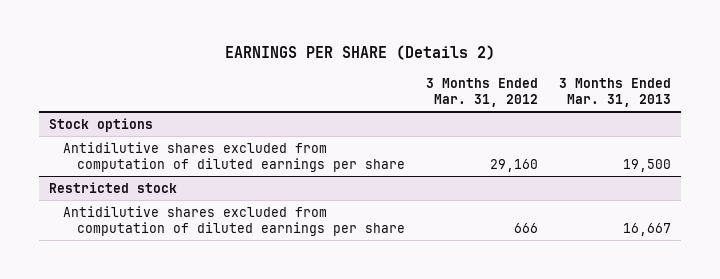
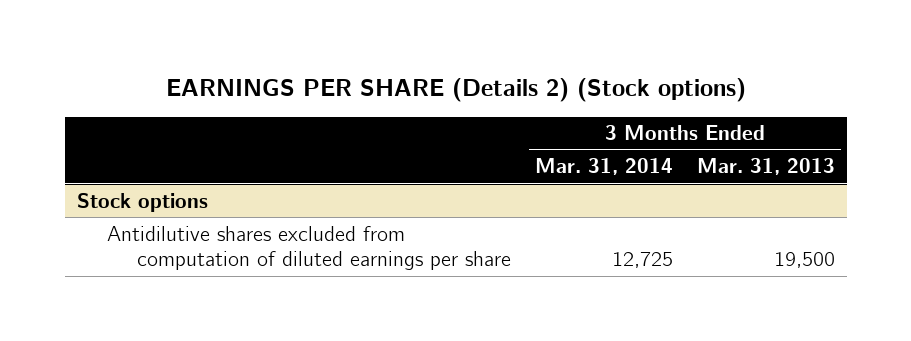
- EARNINGS PER SHARE (Details 2)
+ EARNINGS PER SHARE (Details 2) (Stock options)
- | 3 Months Ended Mar. 31, 2012 | 3 Months Ended Mar. 31, 2013
+ | 3 Months Ended Mar. 31, 2014 | 3 Months Ended Mar. 31, 2013
- Restricted stock
- Antidilutive shares excluded from computation of diluted earnings per share | 666 | 16,667

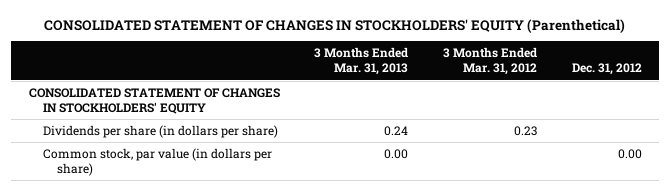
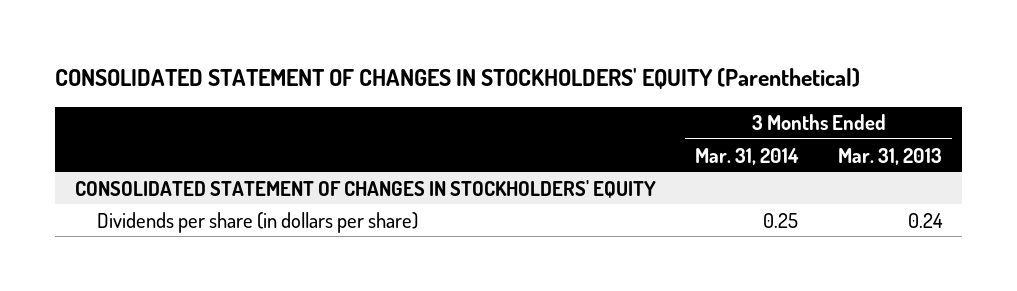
- | 3 Months Ended Mar. 31, 2013 | 3 Months Ended Mar. 31, 2012 | Dec. 31, 2012
+ | 3 Months Ended Mar. 31, 2014 | 3 Months Ended Mar. 31, 2013
- Common stock, par value (in dollars per share) | 0.00 | | 0.00

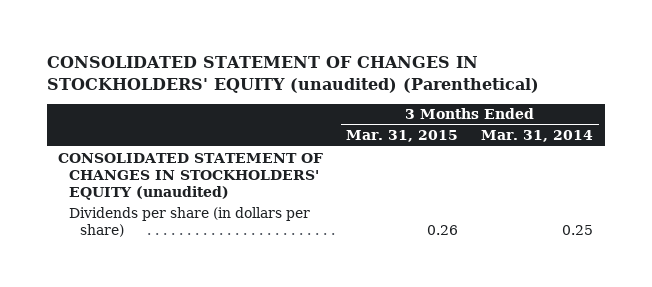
- CONSOLIDATED STATEMENT OF CHANGES IN STOCKHOLDERS' EQUITY (Parenthetical)
+ CONSOLIDATED STATEMENT OF CHANGES IN STOCKHOLDERS' EQUITY (unaudited) (Parenthetical)
- | 3 Months Ended Mar. 31, 2014 | 3 Months Ended Mar. 31, 2013
+ | 3 Months Ended Mar. 31, 2015 | 3 Months Ended Mar. 31, 2014
- CONSOLIDATED STATEMENT OF CHANGES IN STOCKHOLDERS' EQUITY
+ CONSOLIDATED STATEMENT OF CHANGES IN STOCKHOLDERS' EQUITY (unaudited)

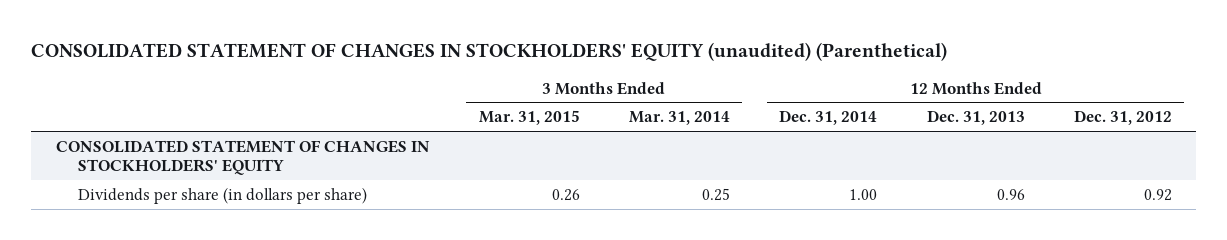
- | 3 Months Ended Mar. 31, 2015 | 3 Months Ended Mar. 31, 2014
+ | 3 Months Ended Mar. 31, 2015 | 3 Months Ended Mar. 31, 2014 | 12 Months Ended Dec. 31, 2014 | 12 Months Ended Dec. 31, 2013 | 12 Months Ended Dec. 31, 2012
- CONSOLIDATED STATEMENT OF CHANGES IN STOCKHOLDERS' EQUITY (unaudited)
+ CONSOLIDATED STATEMENT OF CHANGES IN STOCKHOLDERS' EQUITY

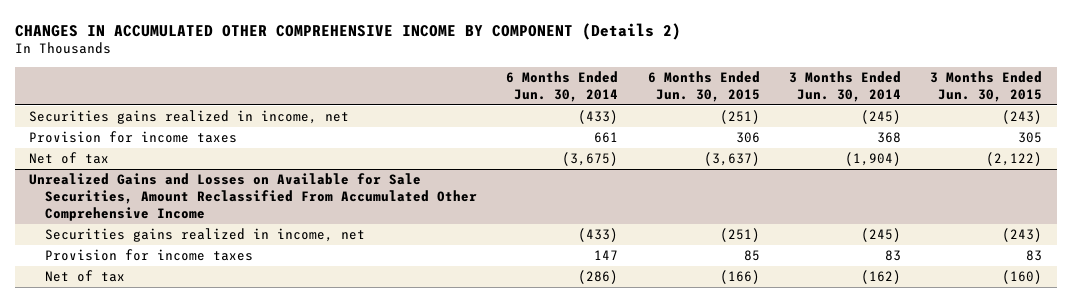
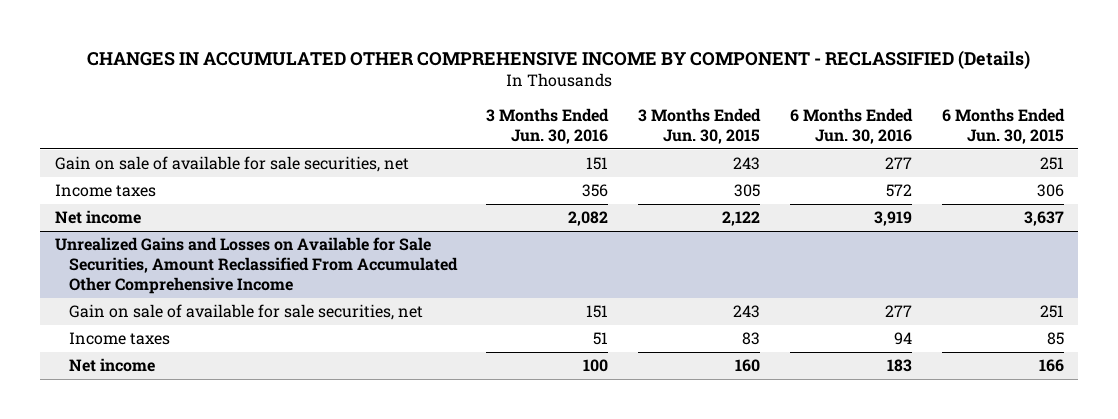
- CHANGES IN ACCUMULATED OTHER COMPREHENSIVE INCOME BY COMPONENT (Details 2)
+ CHANGES IN ACCUMULATED OTHER COMPREHENSIVE INCOME BY COMPONENT - RECLASSIFIED (Details)
- | 6 Months Ended Jun. 30, 2014 | 6 Months Ended Jun. 30, 2015 | 3 Months Ended Jun. 30, 2014 | 3 Months Ended Jun. 30, 2015
+ | 3 Months Ended Jun. 30, 2016 | 3 Months Ended Jun. 30, 2015 | 6 Months Ended Jun. 30, 2016 | 6 Months Ended Jun. 30, 2015
- Securities gains realized in income, net | (433) | (251) | (245) | (243)
- Provision for income taxes | 661 | 306 | 368 | 305
- Net of tax | (3,675) | (3,637) | (1,904) | (2,122)
+ Gain on sale of available for sale securities, net | 151 | 243 | 277 | 251
+ Income taxes | 356 | 305 | 572 | 306
+ Net income | 2,082 | 2,122 | 3,919 | 3,637
@ Unrealized Gains and Losses on Available for Sale Securities, Amount Reclassified From Accumulated Other Comprehensive Income
- Securities gains realized in income, net | (433) | (251) | (245) | (243)
- Provision for income taxes | 147 | 85 | 83 | 83
- Net of tax | (286) | (166) | (162) | (160)
+ Gain on sale of available for sale securities, net | 151 | 243 | 277 | 251
+ Income taxes | 51 | 83 | 94 | 85
+ Net income | 100 | 160 | 183 | 166

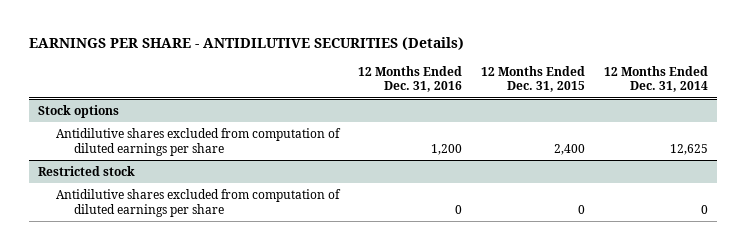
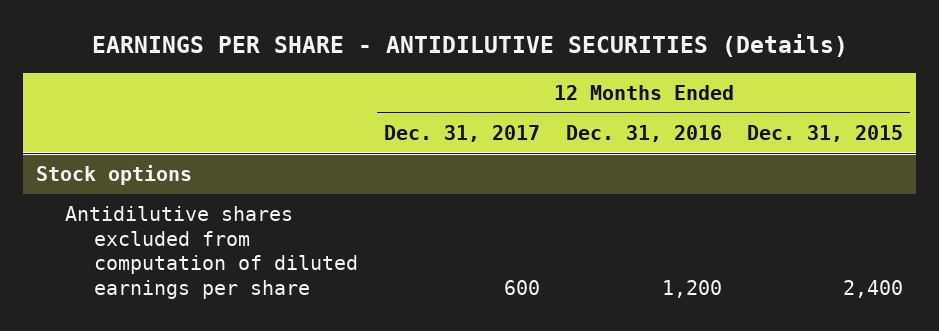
- | 12 Months Ended Dec. 31, 2016 | 12 Months Ended Dec. 31, 2015 | 12 Months Ended Dec. 31, 2014
+ | 12 Months Ended Dec. 31, 2017 | 12 Months Ended Dec. 31, 2016 | 12 Months Ended Dec. 31, 2015
- Restricted stock
- Antidilutive shares excluded from computation of diluted earnings per share | 0 | 0 | 0

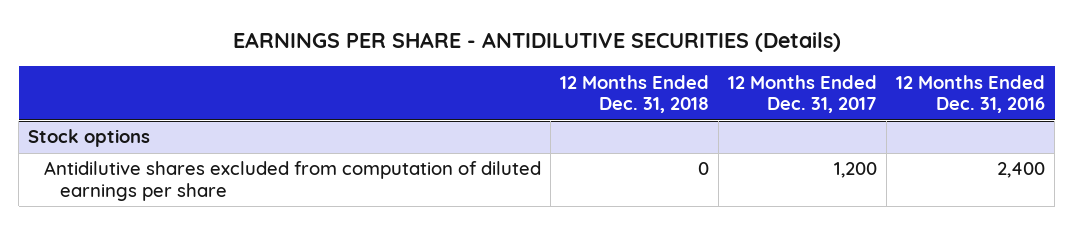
- | 12 Months Ended Dec. 31, 2017 | 12 Months Ended Dec. 31, 2016 | 12 Months Ended Dec. 31, 2015
+ | 12 Months Ended Dec. 31, 2018 | 12 Months Ended Dec. 31, 2017 | 12 Months Ended Dec. 31, 2016
@ Stock options
- Antidilutive shares excluded from computation of diluted earnings per share | 600 | 1,200 | 2,400
+ Antidilutive shares excluded from computation of diluted earnings per share | 0 | 1,200 | 2,400

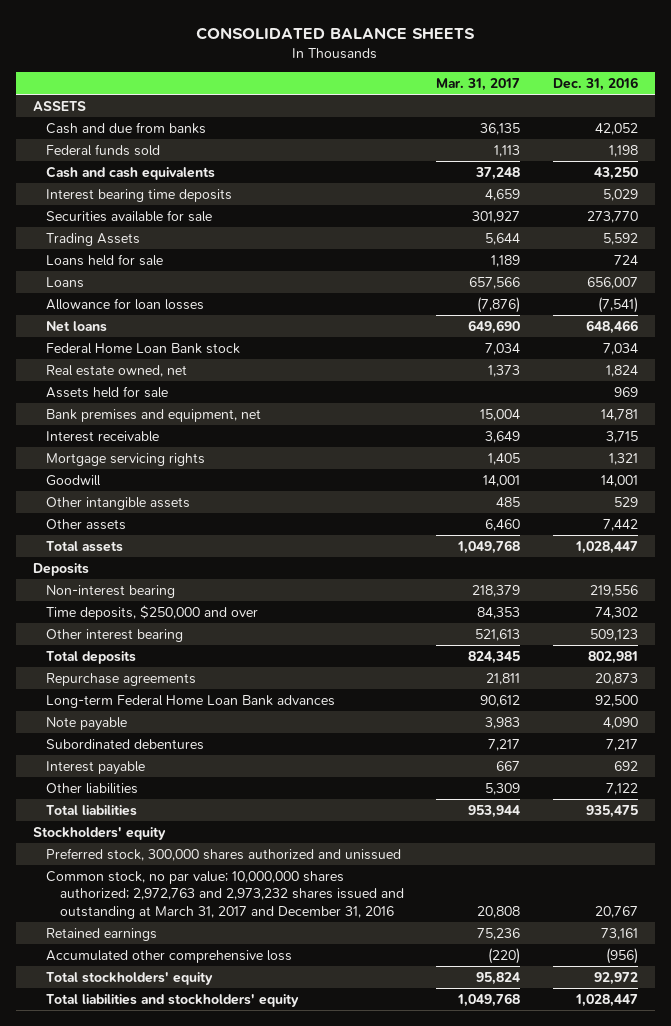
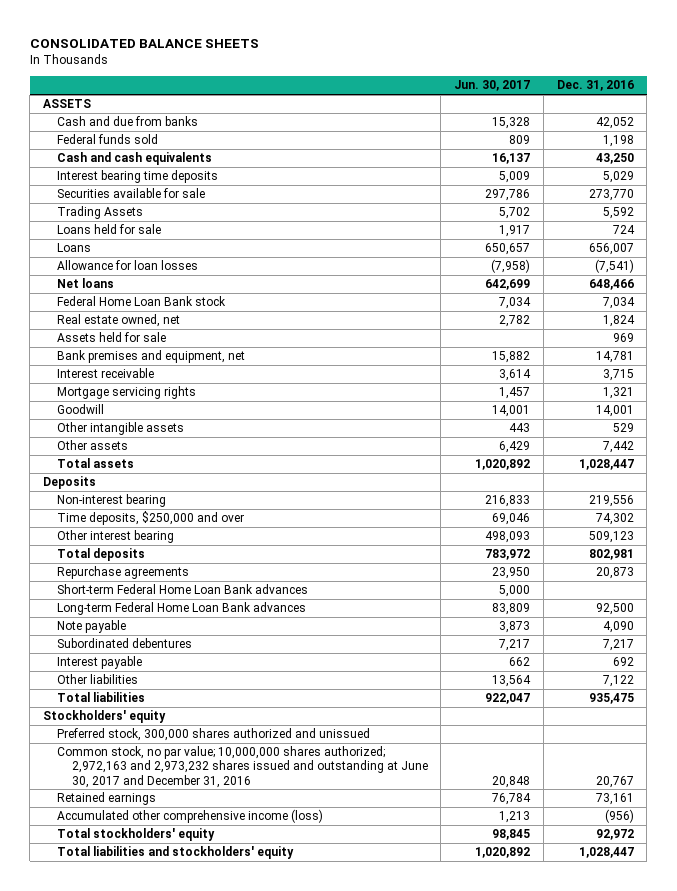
- | Mar. 31, 2017 | Dec. 31, 2016
+ | Jun. 30, 2017 | Dec. 31, 2016
+ Short-term Federal Home Loan Bank advances | 5,000 |
- Common stock, no par value; 10,000,000 shares authorized; 2,972,763 and 2,973,232 shares issued and outstanding at March 31, 2017 and December 31, 2016 | 20,808 | 20,767
+ Common stock, no par value; 10,000,000 shares authorized; 2,972,163 and 2,973,232 shares issued and outstanding at June 30, 2017 and December 31, 2016 | 20,848 | 20,767
- Accumulated other comprehensive loss | (220) | (956)
+ Accumulated other comprehensive income (loss) | 1,213 | (956)

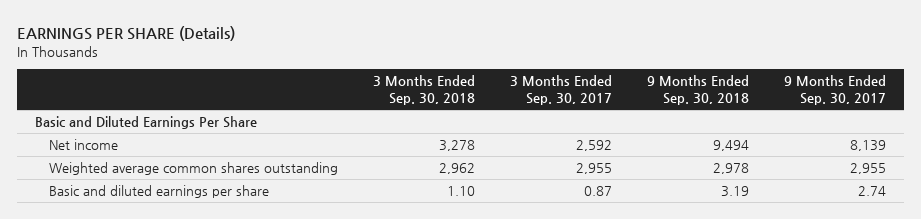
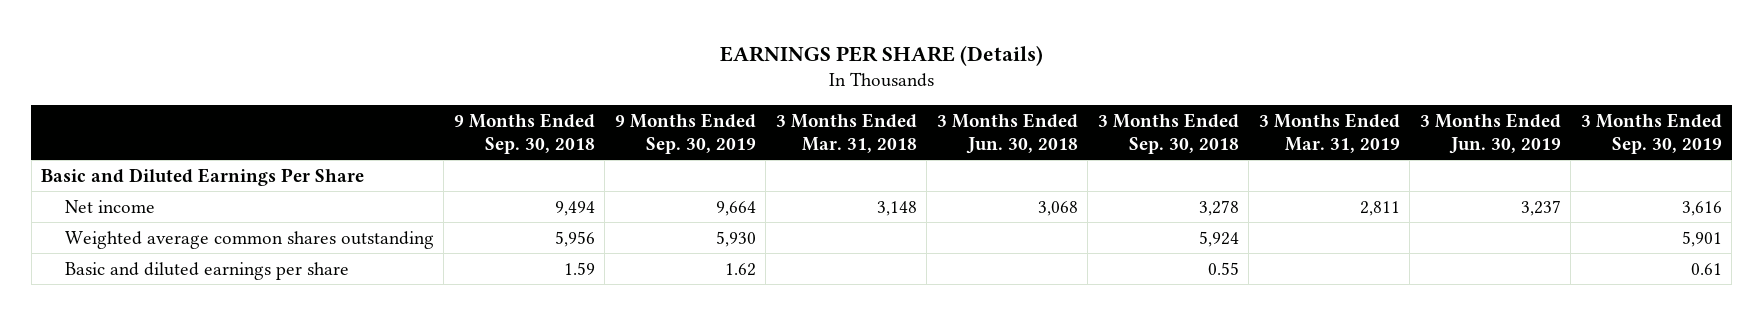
- | 3 Months Ended Sep. 30, 2018 | 3 Months Ended Sep. 30, 2017 | 9 Months Ended Sep. 30, 2018 | 9 Months Ended Sep. 30, 2017
+ | 9 Months Ended Sep. 30, 2018 | 9 Months Ended Sep. 30, 2019 | 3 Months Ended Mar. 31, 2018 | 3 Months Ended Jun. 30, 2018 | 3 Months Ended Sep. 30, 2018 | 3 Months Ended Mar. 31, 2019 | 3 Months Ended Jun. 30, 2019 | 3 Months Ended Sep. 30, 2019
- Weighted average common shares outstanding | 2,962 | 2,955 | 2,978 | 2,955
- Basic and diluted earnings per share | 1.10 | 0.87 | 3.19 | 2.74
+ Weighted average common shares outstanding | 5,956 | 5,930 | | | 5,924 | | | 5,901
+ Basic and diluted earnings per share | 1.59 | 1.62 | | | 0.55 | | | 0.61

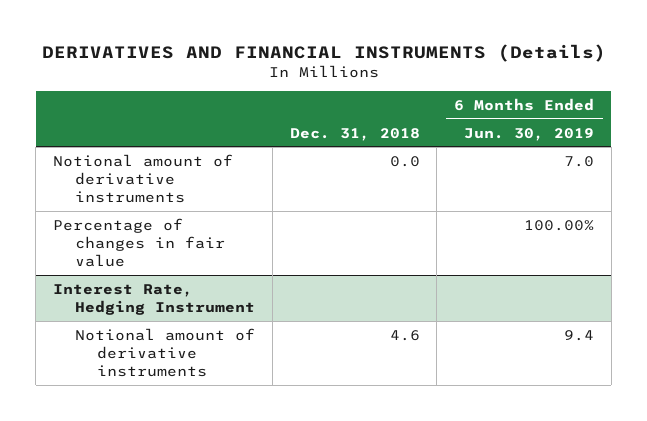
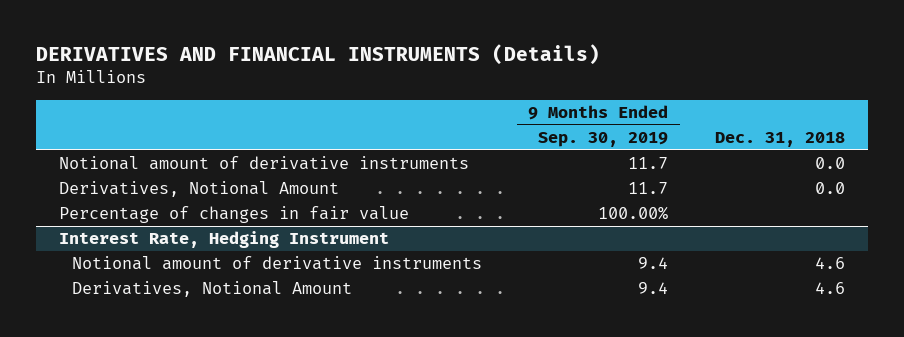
- | Dec. 31, 2018 | 6 Months Ended Jun. 30, 2019
+ | 9 Months Ended Sep. 30, 2019 | Dec. 31, 2018
+ Derivatives, Notional Amount | 11.7 | 0.0
@ Interest Rate, Hedging Instrument
+ Derivatives, Notional Amount | 9.4 | 4.6

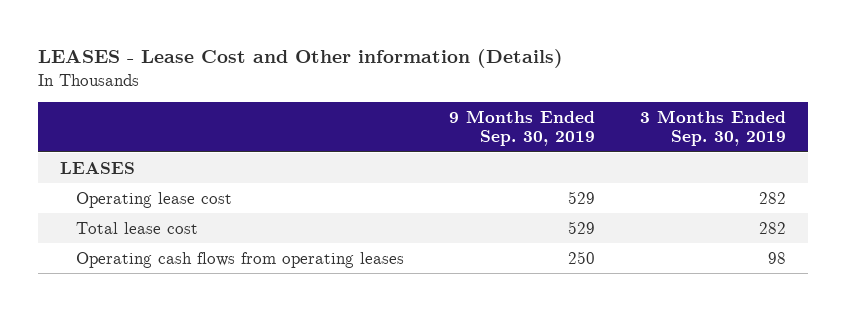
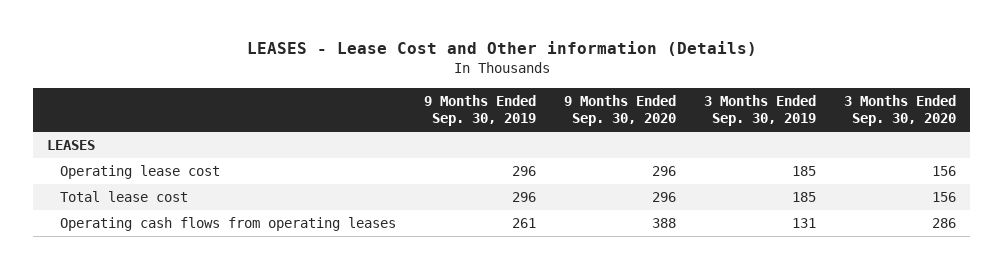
- | 9 Months Ended Sep. 30, 2019 | 3 Months Ended Sep. 30, 2019
+ | 9 Months Ended Sep. 30, 2019 | 9 Months Ended Sep. 30, 2020 | 3 Months Ended Sep. 30, 2019 | 3 Months Ended Sep. 30, 2020
- Operating lease cost | 529 | 282
- Total lease cost | 529 | 282
- Operating cash flows from operating leases | 250 | 98
+ Operating lease cost | 296 | 296 | 185 | 156
+ Total lease cost | 296 | 296 | 185 | 156
+ Operating cash flows from operating leases | 261 | 388 | 131 | 286

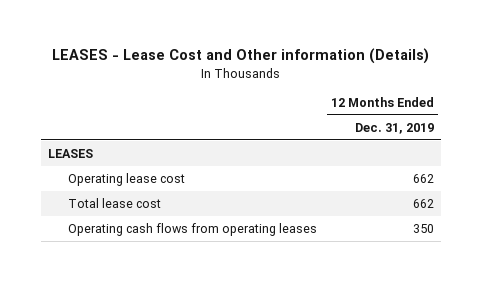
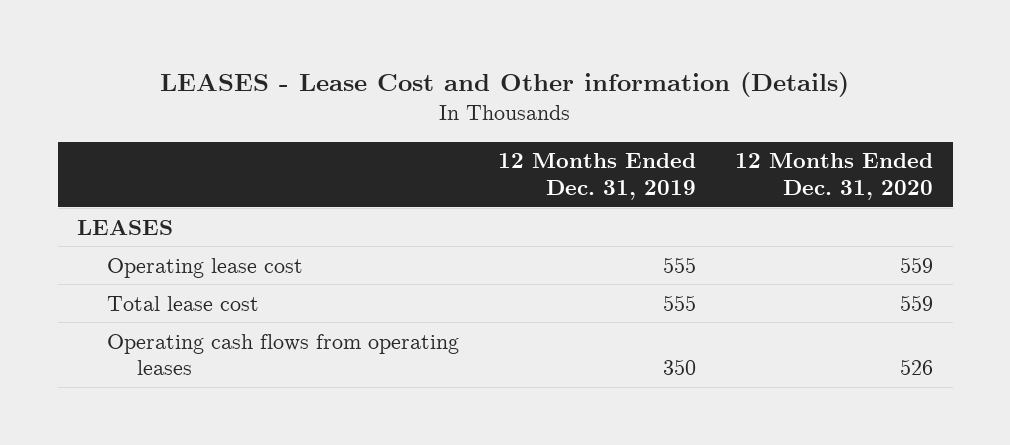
- | 12 Months Ended Dec. 31, 2019
+ | 12 Months Ended Dec. 31, 2019 | 12 Months Ended Dec. 31, 2020
- Operating lease cost | 662
- Total lease cost | 662
+ Operating lease cost | 555 | 559
+ Total lease cost | 555 | 559

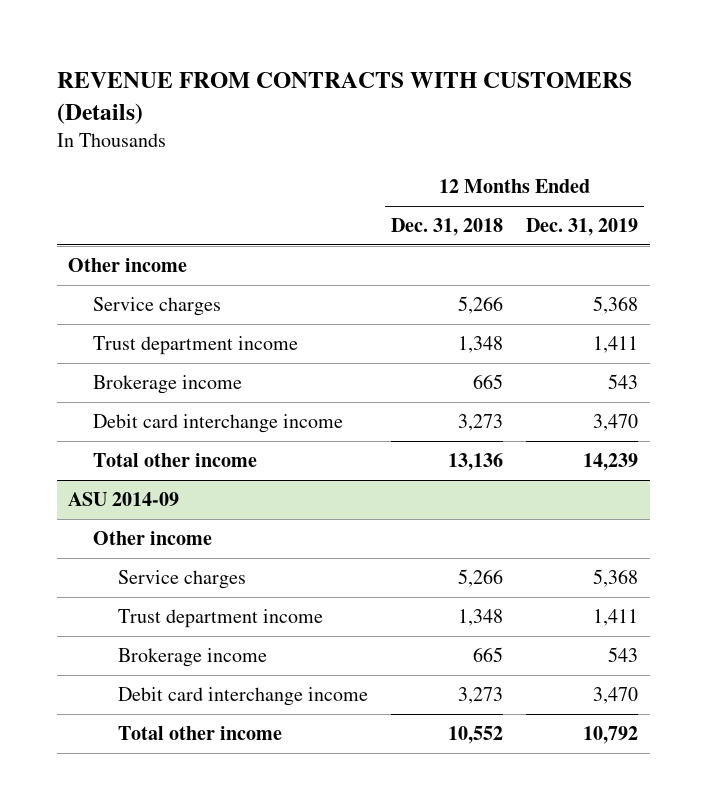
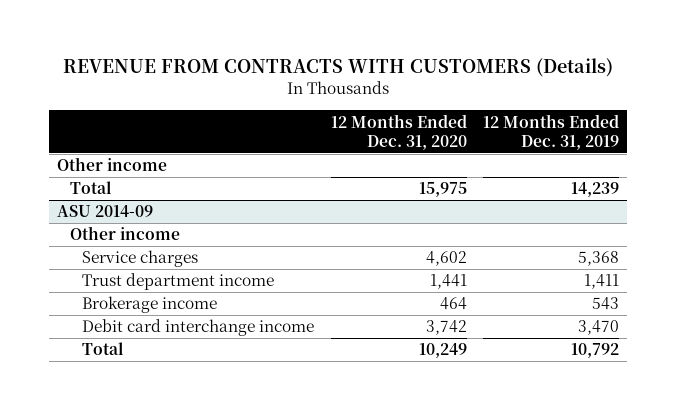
- | 12 Months Ended Dec. 31, 2018 | 12 Months Ended Dec. 31, 2019
+ | 12 Months Ended Dec. 31, 2020 | 12 Months Ended Dec. 31, 2019
- Service charges | 5,266 | 5,368
- Trust department income | 1,348 | 1,411
- Brokerage income | 665 | 543
- Debit card interchange income | 3,273 | 3,470
- Total other income | 13,136 | 14,239
+ Total | 15,975 | 14,239
@ ASU 2014-09
- Total other income | 10,552 | 10,792
+ Total | 10,249 | 10,792

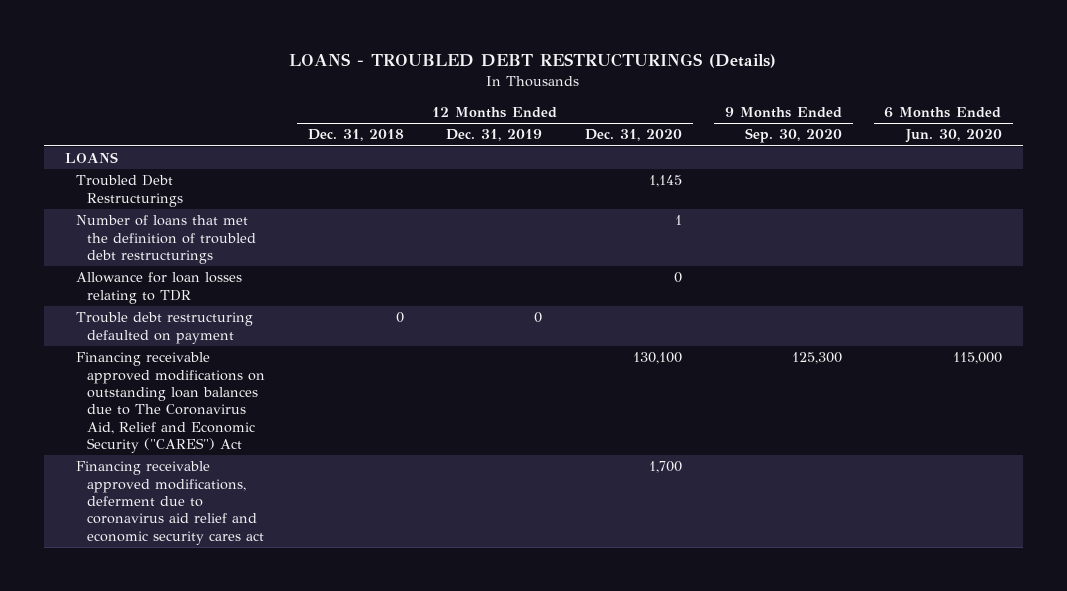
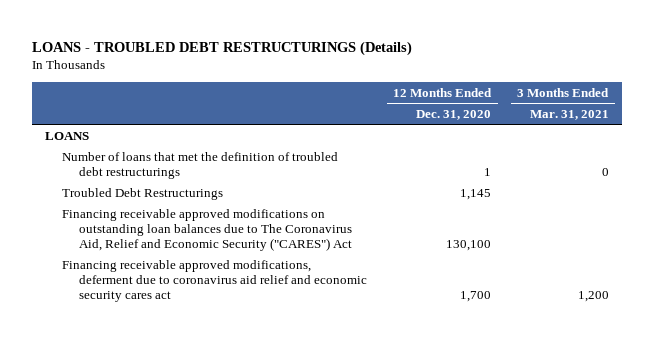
- | 12 Months Ended Dec. 31, 2018 | 12 Months Ended Dec. 31, 2019 | 12 Months Ended Dec. 31, 2020 | 9 Months Ended Sep. 30, 2020 | 6 Months Ended Jun. 30, 2020
+ | 12 Months Ended Dec. 31, 2020 | 3 Months Ended Mar. 31, 2021
- Allowance for loan losses relating to TDR | | | 0 | |
- Trouble debt restructuring defaulted on payment | 0 | 0 | | |
moved down: Troubled Debt Restructurings | 1,145 |

